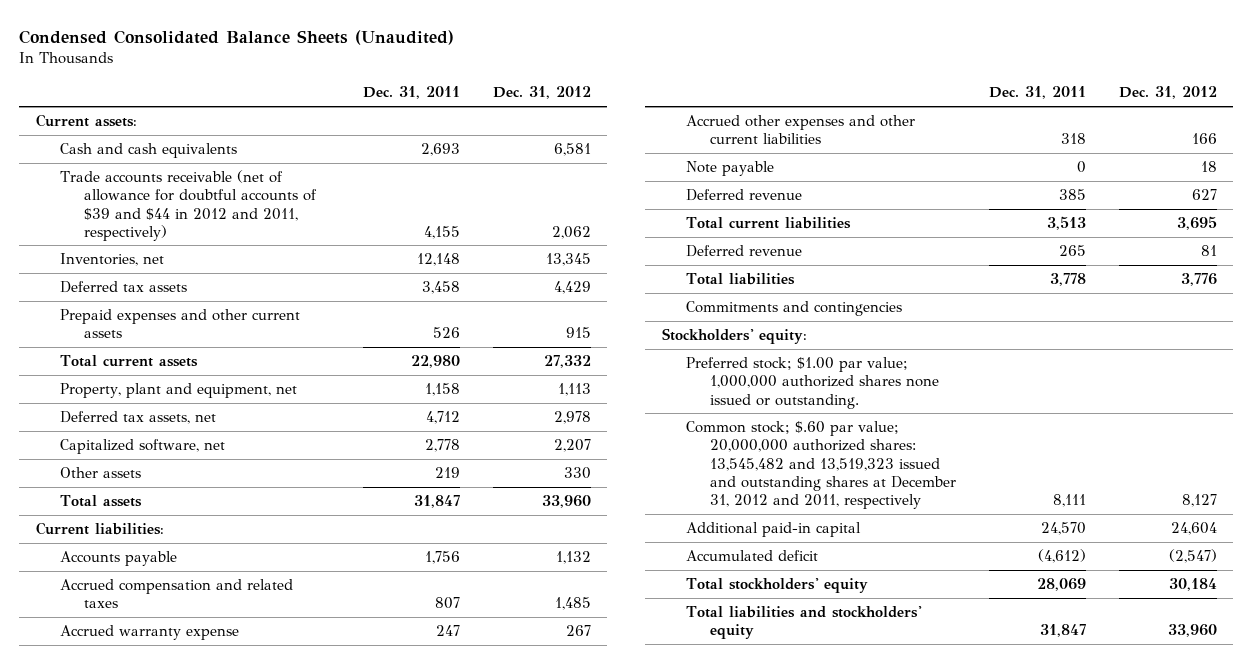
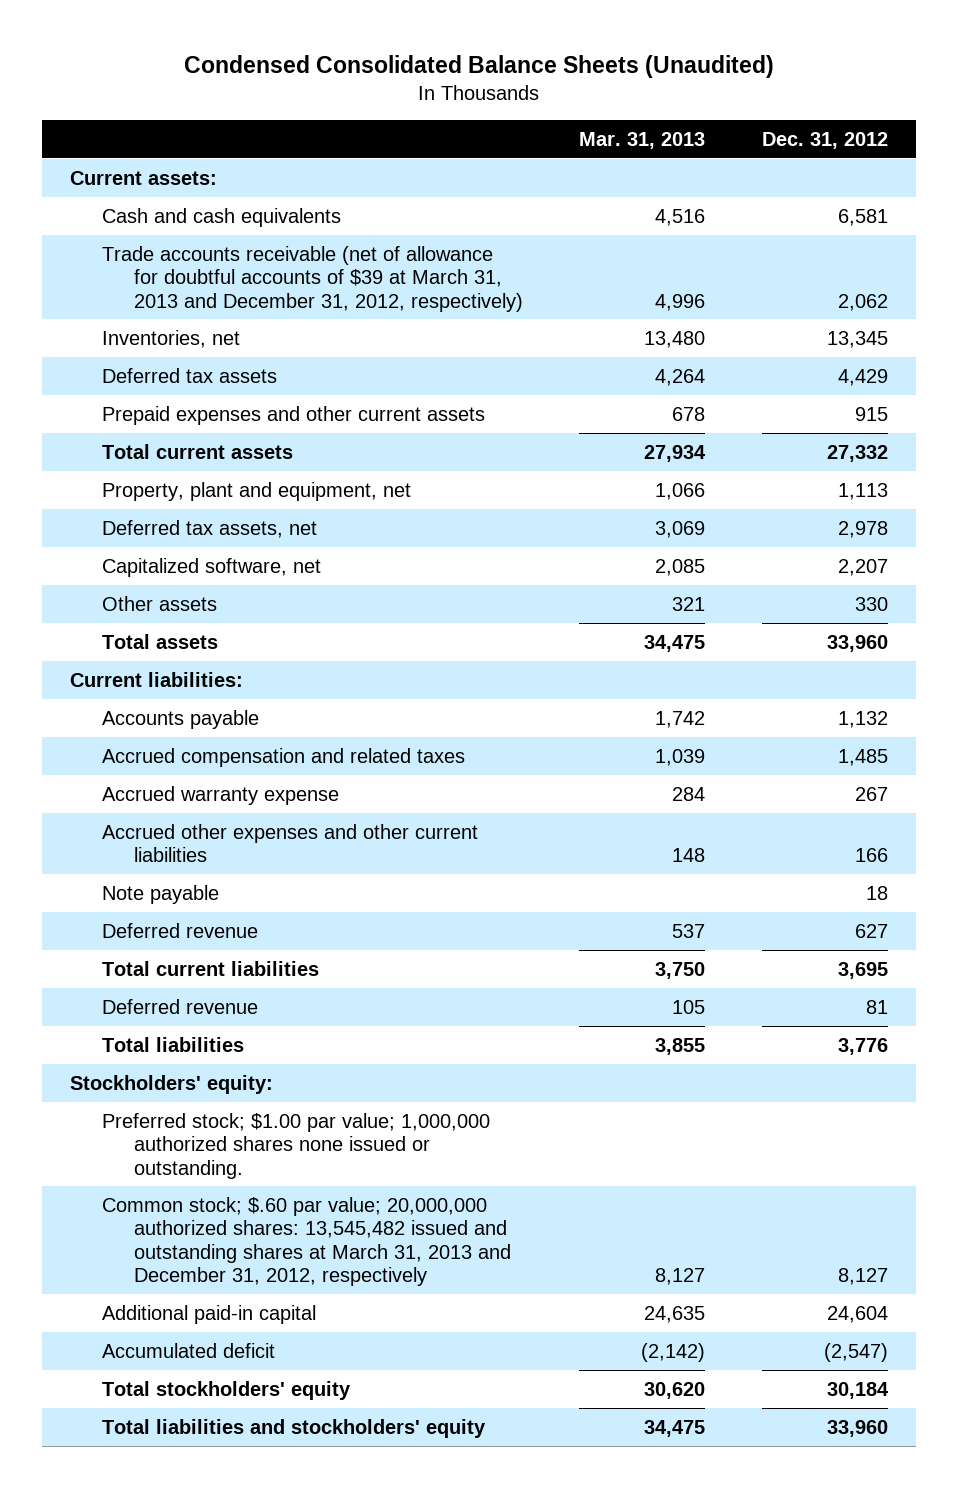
- | Dec. 31, 2011 | Dec. 31, 2012
+ | Mar. 31, 2013 | Dec. 31, 2012
- Trade accounts receivable (net of allowance for doubtful accounts of $39 and $44 in 2012 and 2011, respectively) | 4,155 | 2,062
+ Trade accounts receivable (net of allowance for doubtful accounts of $39 at March 31, 2013 and December 31, 2012, respectively) | 4,996 | 2,062
- Commitments and contingencies
- Common stock; $.60 par value; 20,000,000 authorized shares: 13,545,482 and 13,519,323 issued and outstanding shares at December 31, 2012 and 2011, respectively | 8,111 | 8,127
+ Common stock; $.60 par value; 20,000,000 authorized shares: 13,545,482 issued and outstanding shares at March 31, 2013 and December 31, 2012, respectively | 8,127 | 8,127

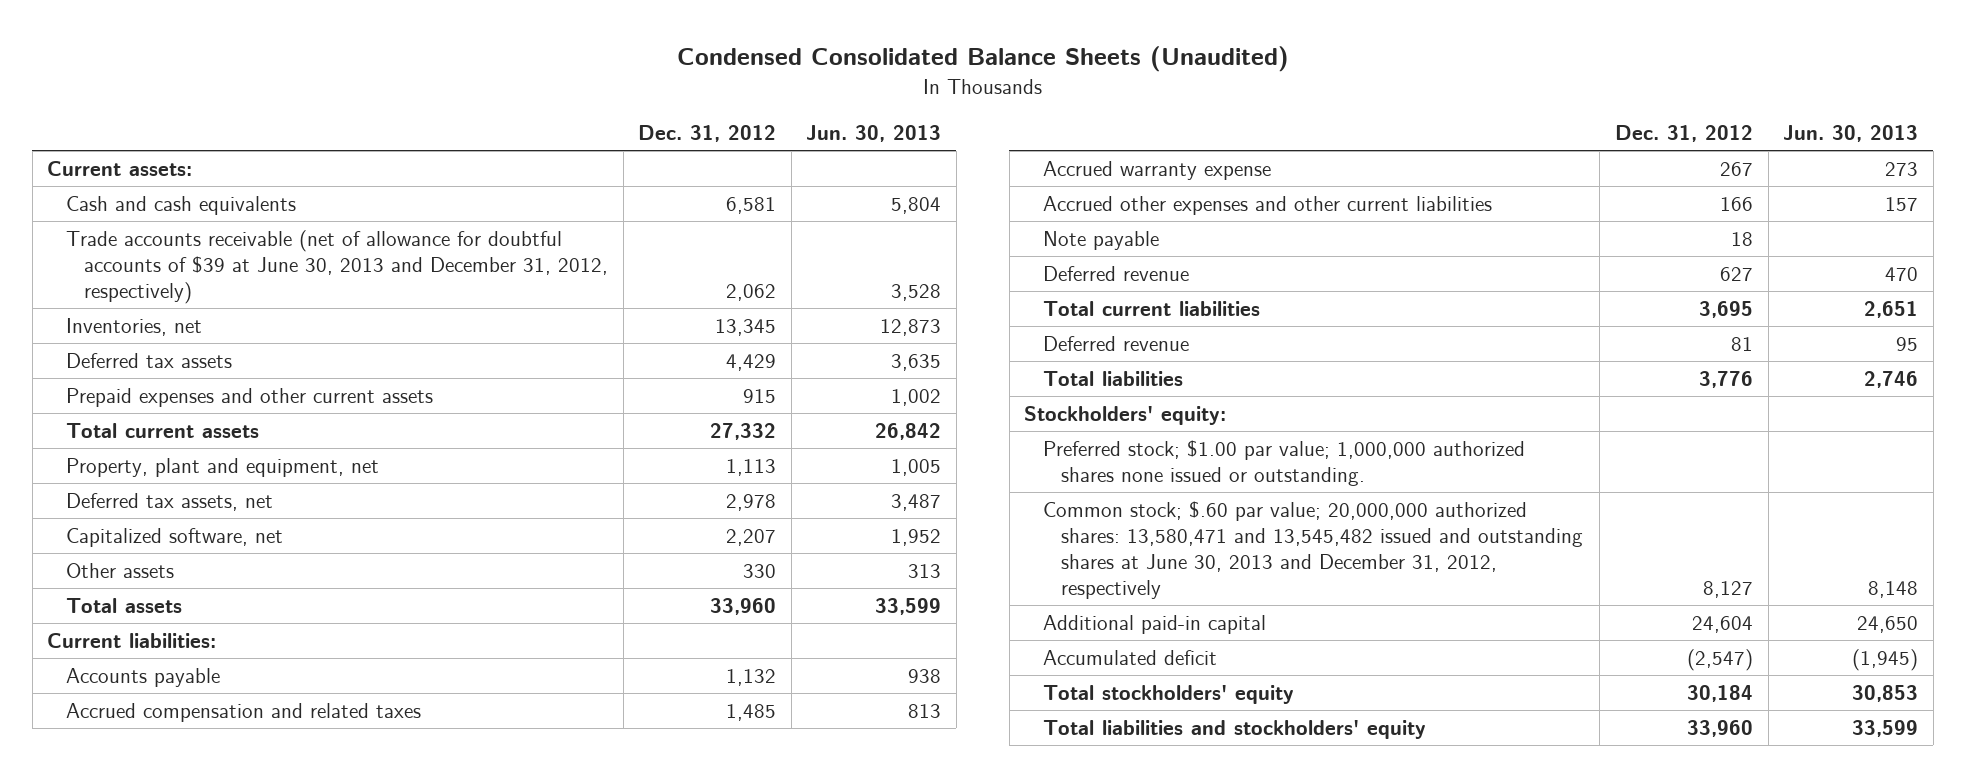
- | Mar. 31, 2013 | Dec. 31, 2012
+ | Dec. 31, 2012 | Jun. 30, 2013
- Trade accounts receivable (net of allowance for doubtful accounts of $39 at March 31, 2013 and December 31, 2012, respectively) | 4,996 | 2,062
+ Trade accounts receivable (net of allowance for doubtful accounts of $39 at June 30, 2013 and December 31, 2012, respectively) | 2,062 | 3,528
- Common stock; $.60 par value; 20,000,000 authorized shares: 13,545,482 issued and outstanding shares at March 31, 2013 and December 31, 2012, respectively | 8,127 | 8,127
+ Common stock; $.60 par value; 20,000,000 authorized shares: 13,580,471 and 13,545,482 issued and outstanding shares at June 30, 2013 and December 31, 2012, respectively | 8,127 | 8,148

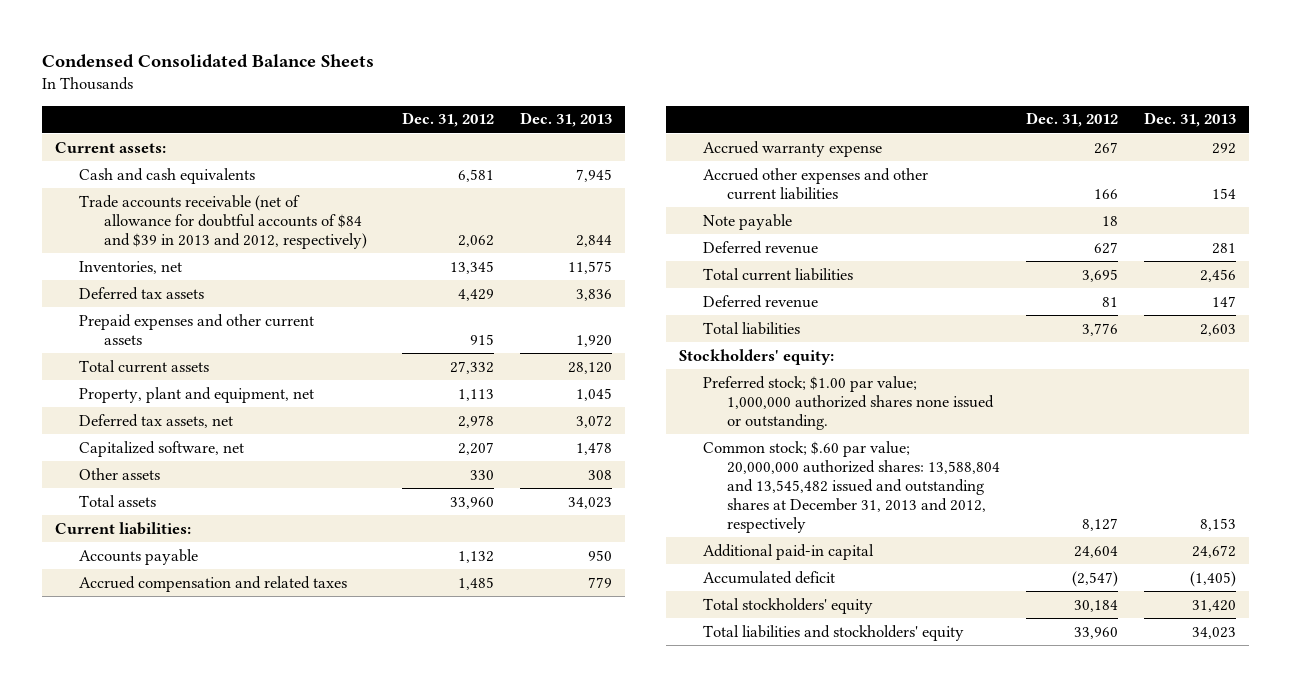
- Condensed Consolidated Balance Sheets (Unaudited)
+ Condensed Consolidated Balance Sheets
- | Dec. 31, 2012 | Jun. 30, 2013
+ | Dec. 31, 2012 | Dec. 31, 2013
- Trade accounts receivable (net of allowance for doubtful accounts of $39 at June 30, 2013 and December 31, 2012, respectively) | 2,062 | 3,528
+ Trade accounts receivable (net of allowance for doubtful accounts of $84 and $39 in 2013 and 2012, respectively) | 2,062 | 2,844
- Common stock; $.60 par value; 20,000,000 authorized shares: 13,580,471 and 13,545,482 issued and outstanding shares at June 30, 2013 and December 31, 2012, respectively | 8,127 | 8,148
+ Common stock; $.60 par value; 20,000,000 authorized shares: 13,588,804 and 13,545,482 issued and outstanding shares at December 31, 2013 and 2012, respectively | 8,127 | 8,153

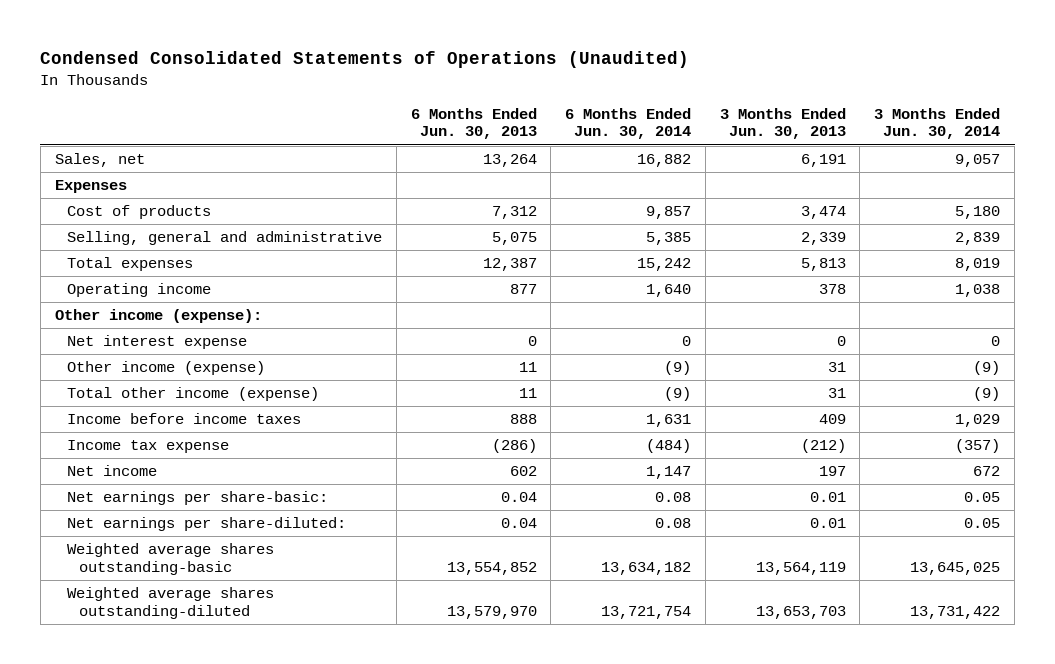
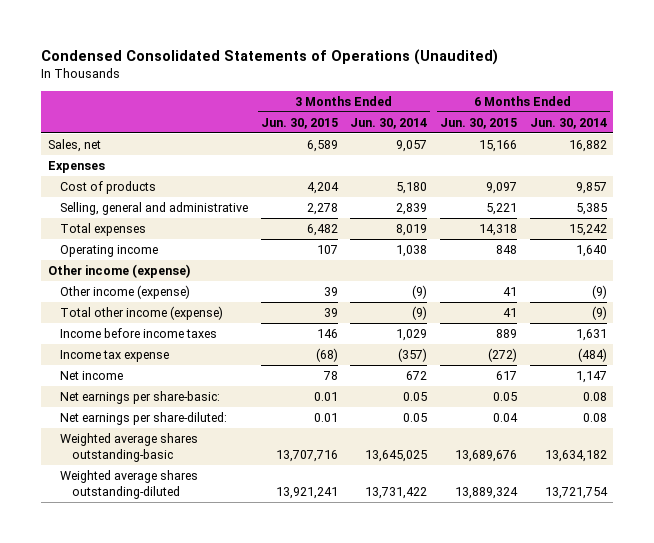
- | 6 Months Ended Jun. 30, 2013 | 6 Months Ended Jun. 30, 2014 | 3 Months Ended Jun. 30, 2013 | 3 Months Ended Jun. 30, 2014
+ | 3 Months Ended Jun. 30, 2015 | 3 Months Ended Jun. 30, 2014 | 6 Months Ended Jun. 30, 2015 | 6 Months Ended Jun. 30, 2014
- Other income (expense):
- Net interest expense | 0 | 0 | 0 | 0
+ Other income (expense)

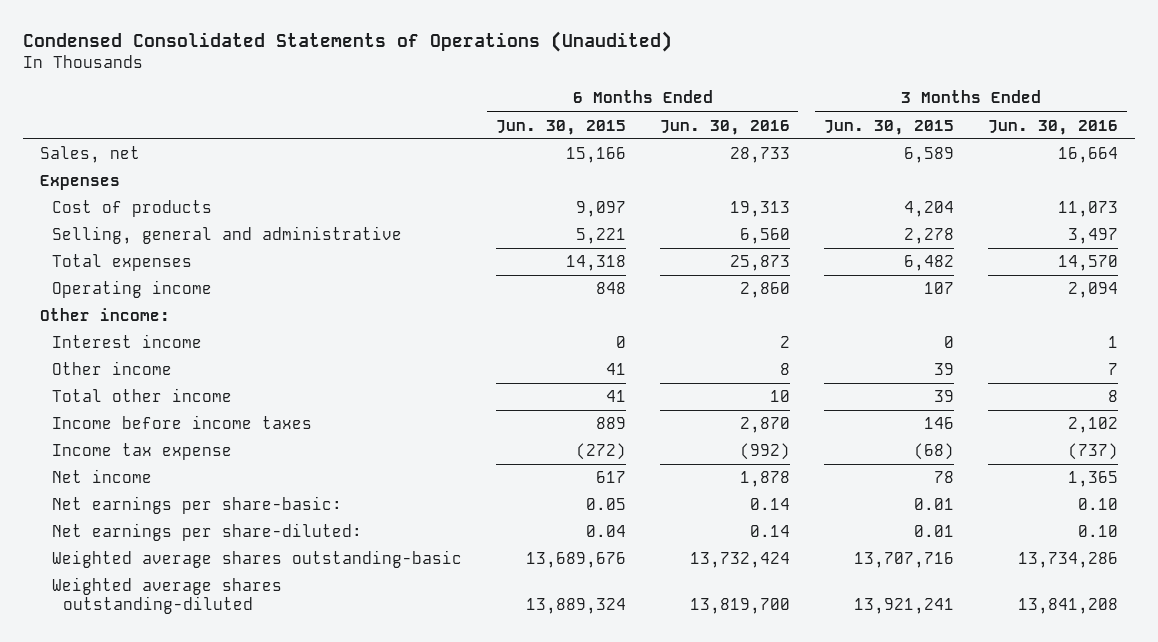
- | 3 Months Ended Jun. 30, 2015 | 3 Months Ended Jun. 30, 2014 | 6 Months Ended Jun. 30, 2015 | 6 Months Ended Jun. 30, 2014
+ | 6 Months Ended Jun. 30, 2015 | 6 Months Ended Jun. 30, 2016 | 3 Months Ended Jun. 30, 2015 | 3 Months Ended Jun. 30, 2016
- Other income (expense)
- Other income (expense) | 39 | (9) | 41 | (9)
- Total other income (expense) | 39 | (9) | 41 | (9)
+ Other income:
+ Interest income | 0 | 2 | 0 | 1
+ Other income | 41 | 8 | 39 | 7
+ Total other income | 41 | 10 | 39 | 8

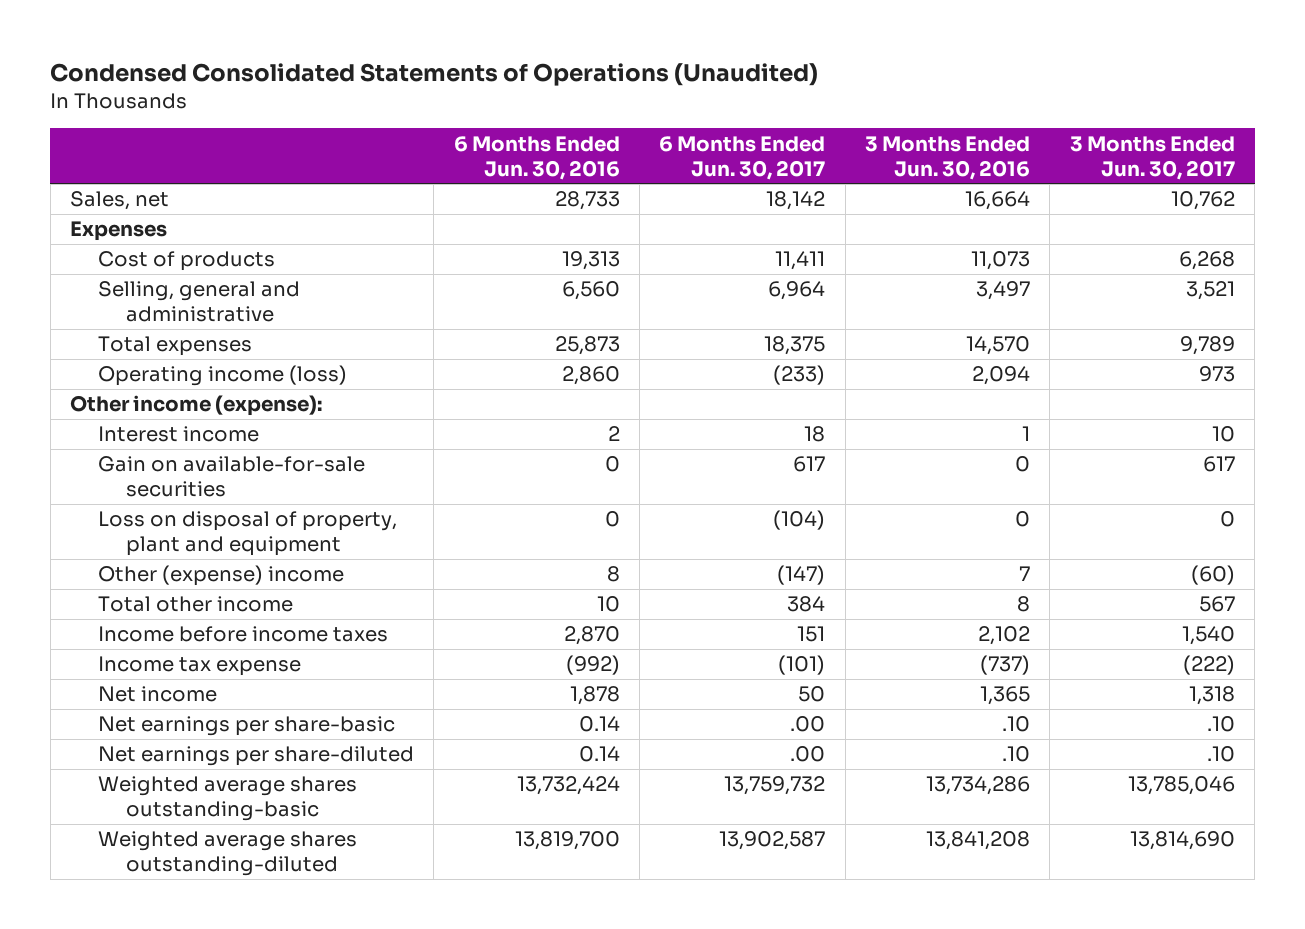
- | 6 Months Ended Jun. 30, 2015 | 6 Months Ended Jun. 30, 2016 | 3 Months Ended Jun. 30, 2015 | 3 Months Ended Jun. 30, 2016
+ | 6 Months Ended Jun. 30, 2016 | 6 Months Ended Jun. 30, 2017 | 3 Months Ended Jun. 30, 2016 | 3 Months Ended Jun. 30, 2017
- Operating income | 848 | 2,860 | 107 | 2,094
- Other income:
+ Operating income (loss) | 2,860 | (233) | 2,094 | 973
+ Other income (expense):
- Other income | 41 | 8 | 39 | 7
+ Gain on available-for-sale securities | 0 | 617 | 0 | 617
+ Loss on disposal of property, plant and equipment | 0 | (104) | 0 | 0
+ Other (expense) income | 8 | (147) | 7 | (60)
- Net earnings per share-basic: | 0.05 | 0.14 | 0.01 | 0.10
- Net earnings per share-diluted: | 0.04 | 0.14 | 0.01 | 0.10
+ Net earnings per share-basic | 0.14 | .00 | .10 | .10
+ Net earnings per share-diluted | 0.14 | .00 | .10 | .10

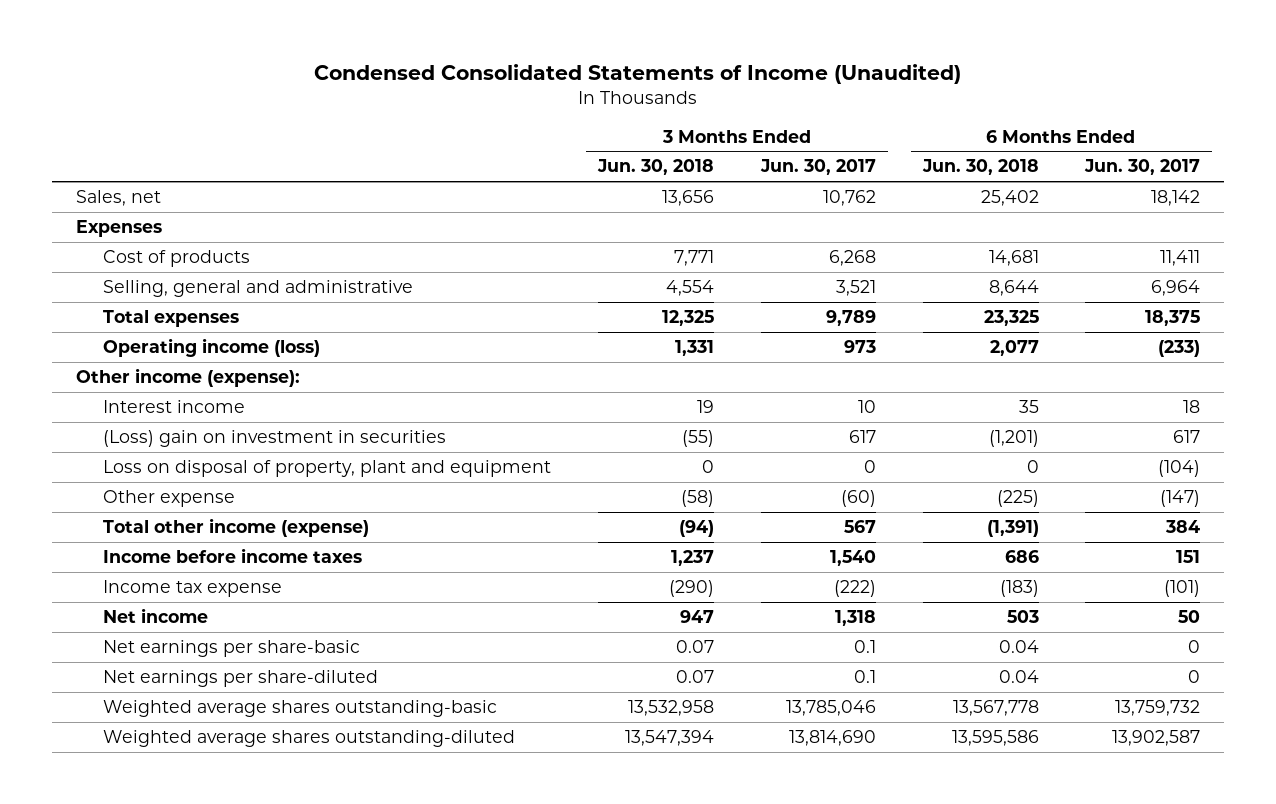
- Condensed Consolidated Statements of Operations (Unaudited)
+ Condensed Consolidated Statements of Income (Unaudited)
- | 6 Months Ended Jun. 30, 2016 | 6 Months Ended Jun. 30, 2017 | 3 Months Ended Jun. 30, 2016 | 3 Months Ended Jun. 30, 2017
+ | 3 Months Ended Jun. 30, 2018 | 3 Months Ended Jun. 30, 2017 | 6 Months Ended Jun. 30, 2018 | 6 Months Ended Jun. 30, 2017
- Gain on available-for-sale securities | 0 | 617 | 0 | 617
+ (Loss) gain on investment in securities | (55) | 617 | (1,201) | 617
- Other (expense) income | 8 | (147) | 7 | (60)
- Total other income | 10 | 384 | 8 | 567
+ Other expense | (58) | (60) | (225) | (147)
+ Total other income (expense) | (94) | 567 | (1,391) | 384
- Net earnings per share-basic | 0.14 | .00 | .10 | .10
- Net earnings per share-diluted | 0.14 | .00 | .10 | .10
+ Net earnings per share-basic | 0.07 | 0.1 | 0.04 | 0
+ Net earnings per share-diluted | 0.07 | 0.1 | 0.04 | 0

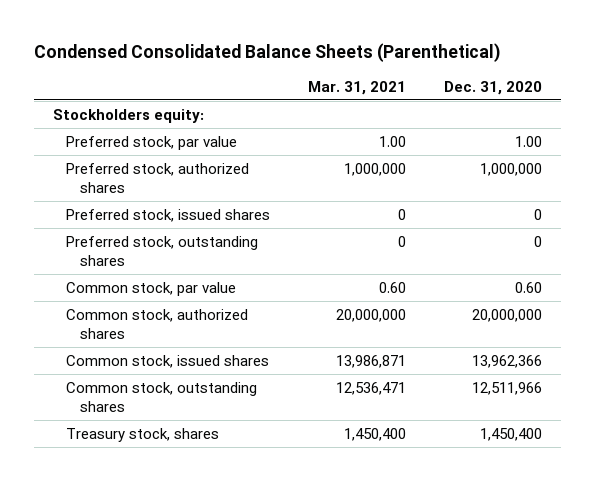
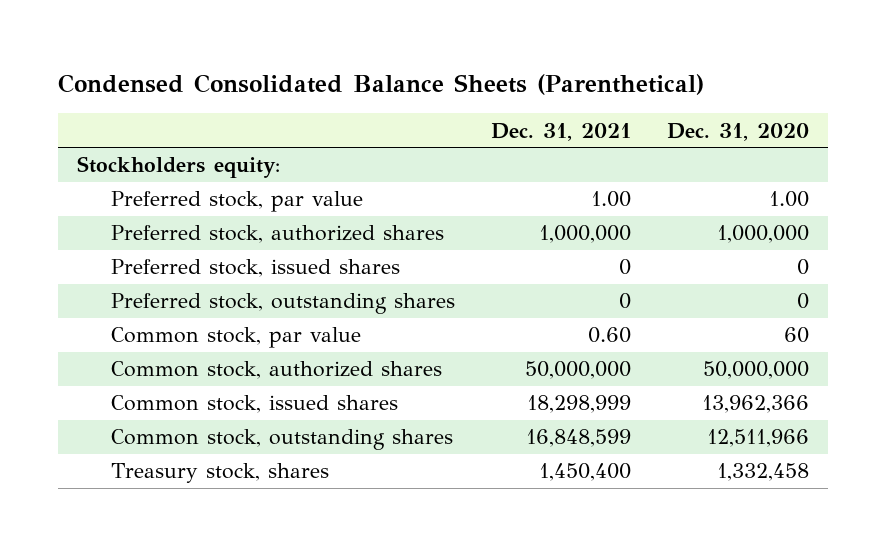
- | Mar. 31, 2021 | Dec. 31, 2020
+ | Dec. 31, 2021 | Dec. 31, 2020
- Common stock, par value | 0.60 | 0.60
- Common stock, authorized shares | 20,000,000 | 20,000,000
+ Common stock, par value | 0.60 | 60
+ Common stock, authorized shares | 50,000,000 | 50,000,000
- Treasury stock, shares | 1,450,400 | 1,450,400
+ Treasury stock, shares | 1,450,400 | 1,332,458

